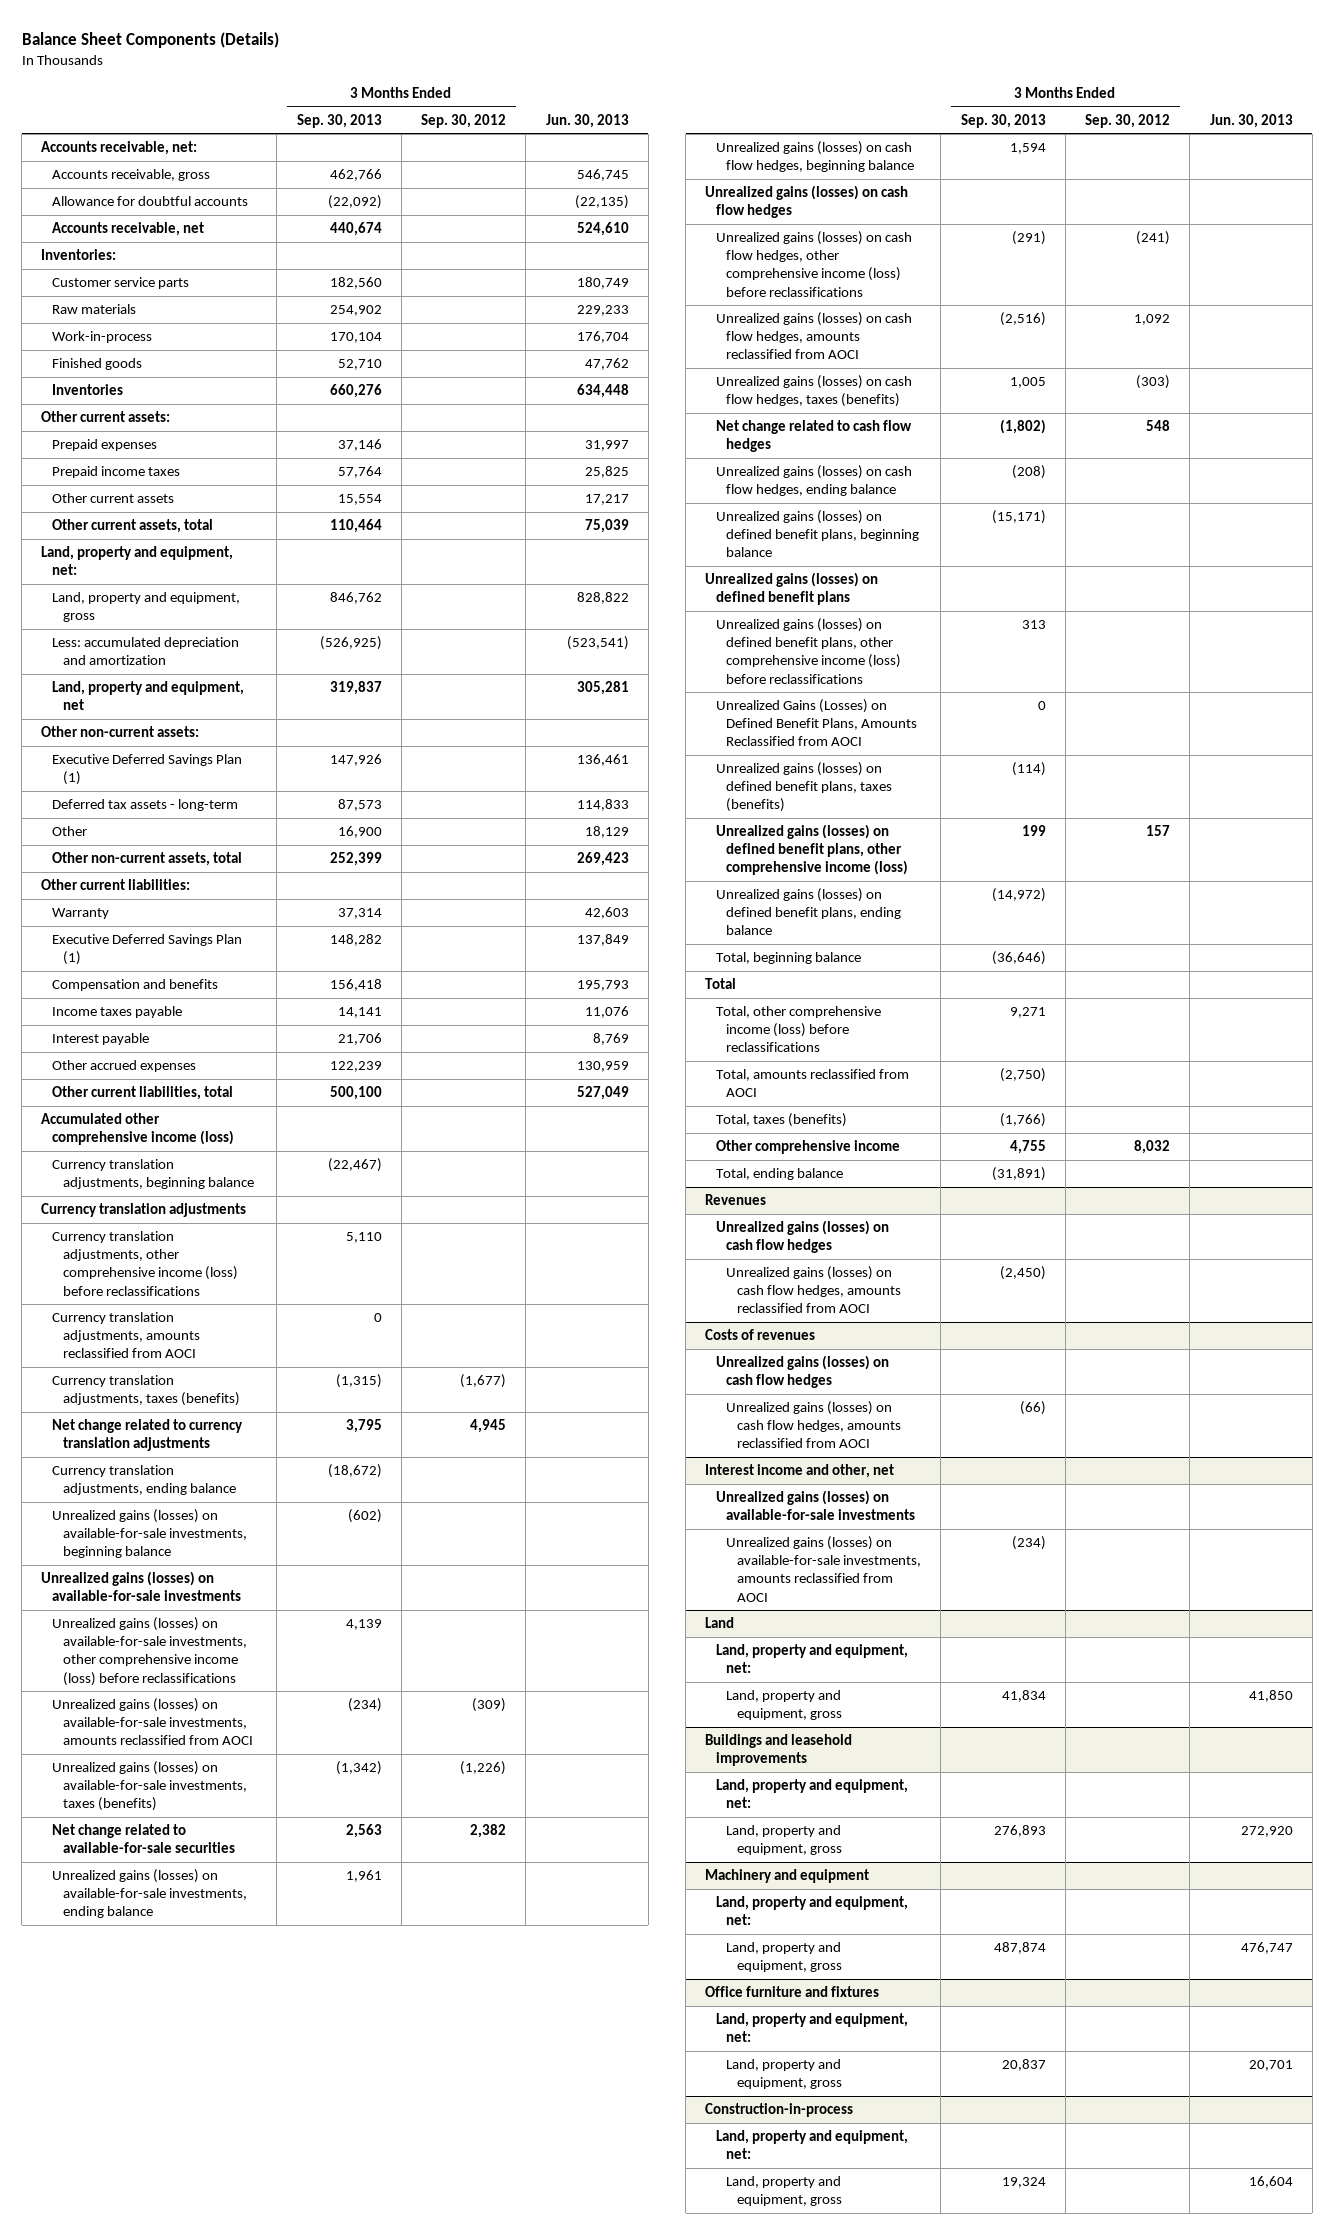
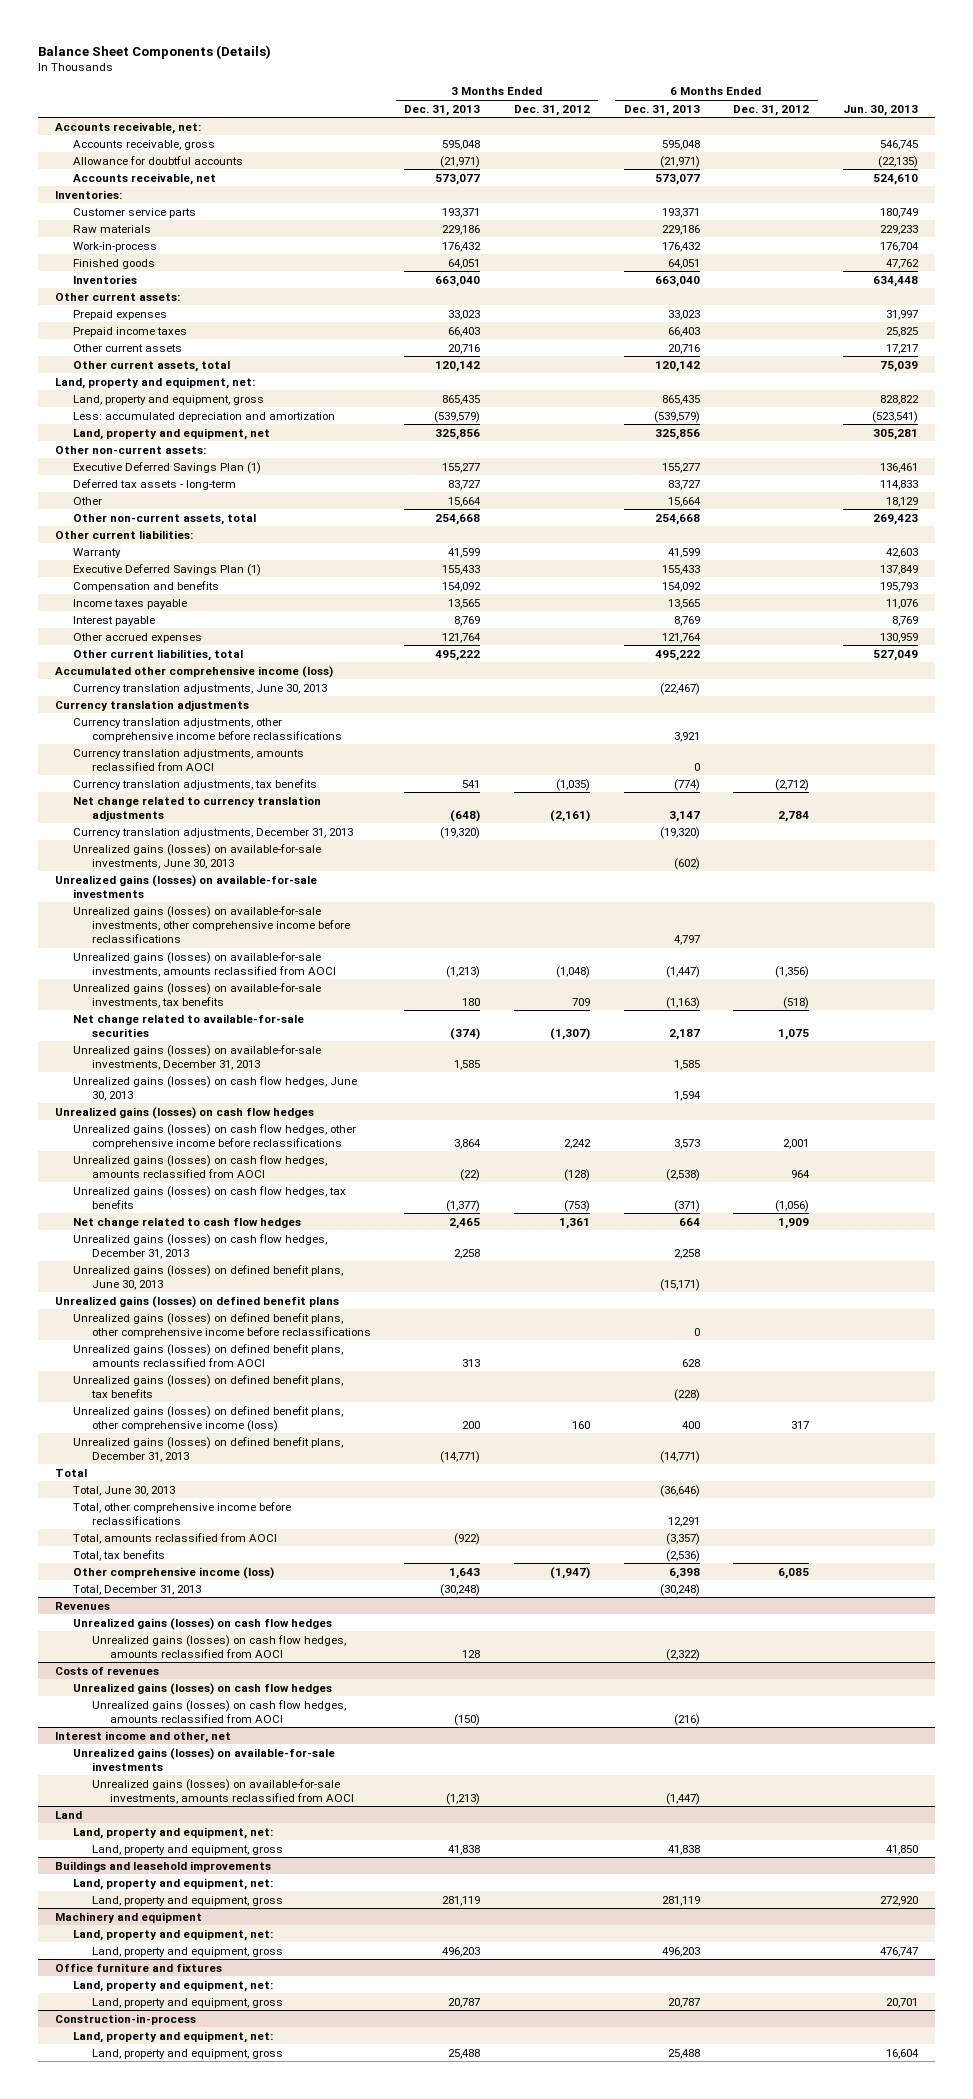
- | 3 Months Ended Sep. 30, 2013 | 3 Months Ended Sep. 30, 2012 | Jun. 30, 2013
+ | 3 Months Ended Dec. 31, 2013 | 3 Months Ended Dec. 31, 2012 | 6 Months Ended Dec. 31, 2013 | 6 Months Ended Dec. 31, 2012 | Jun. 30, 2013
- Currency translation adjustments, beginning balance | (22,467) | |
+ Currency translation adjustments, June 30, 2013 | | | (22,467) | |
- Currency translation adjustments, other comprehensive income (loss) before reclassifications | 5,110 | |
+ Currency translation adjustments, other comprehensive income before reclassifications | | | 3,921 | |
- Currency translation adjustments, taxes (benefits) | (1,315) | (1,677) |
+ Currency translation adjustments, tax benefits | 541 | (1,035) | (774) | (2,712) |
- Currency translation adjustments, ending balance | (18,672) | |
- Unrealized gains (losses) on available-for-sale investments, beginning balance | (602) | |
+ Currency translation adjustments, December 31, 2013 | (19,320) | | (19,320) | |
+ Unrealized gains (losses) on available-for-sale investments, June 30, 2013 | | | (602) | |
- Unrealized gains (losses) on available-for-sale investments, other comprehensive income (loss) before reclassifications | 4,139 | |
+ Unrealized gains (losses) on available-for-sale investments, other comprehensive income before reclassifications | | | 4,797 | |
- Unrealized gains (losses) on available-for-sale investments, taxes (benefits) | (1,342) | (1,226) |
+ Unrealized gains (losses) on available-for-sale investments, tax benefits | 180 | 709 | (1,163) | (518) |
- Unrealized gains (losses) on available-for-sale investments, ending balance | 1,961 | |
- Unrealized gains (losses) on cash flow hedges, beginning balance | 1,594 | |
+ Unrealized gains (losses) on available-for-sale investments, December 31, 2013 | 1,585 | | 1,585 | |
+ Unrealized gains (losses) on cash flow hedges, June 30, 2013 | | | 1,594 | |
- Unrealized gains (losses) on cash flow hedges, other comprehensive income (loss) before reclassifications | (291) | (241) |
+ Unrealized gains (losses) on cash flow hedges, other comprehensive income before reclassifications | 3,864 | 2,242 | 3,573 | 2,001 |
- Unrealized gains (losses) on cash flow hedges, taxes (benefits) | 1,005 | (303) |
+ Unrealized gains (losses) on cash flow hedges, tax benefits | (1,377) | (753) | (371) | (1,056) |
- Unrealized gains (losses) on cash flow hedges, ending balance | (208) | |
- Unrealized gains (losses) on defined benefit plans, beginning balance | (15,171) | |
+ Unrealized gains (losses) on cash flow hedges, December 31, 2013 | 2,258 | | 2,258 | |
+ Unrealized gains (losses) on defined benefit plans, June 30, 2013 | | | (15,171) | |
- Unrealized gains (losses) on defined benefit plans, other comprehensive income (loss) before reclassifications | 313 | |
- Unrealized Gains (Losses) on Defined Benefit Plans, Amounts Reclassified from AOCI | 0 | |
- Unrealized gains (losses) on defined benefit plans, taxes (benefits) | (114) | |
+ Unrealized gains (losses) on defined benefit plans, other comprehensive income before reclassifications | | | 0 | |
+ Unrealized gains (losses) on defined benefit plans, amounts reclassified from AOCI | 313 | | 628 | |
+ Unrealized gains (losses) on defined benefit plans, tax benefits | | | (228) | |
- Unrealized gains (losses) on defined benefit plans, ending balance | (14,972) | |
- Total, beginning balance | (36,646) | |
+ Unrealized gains (losses) on defined benefit plans, December 31, 2013 | (14,771) | | (14,771) | |
- Total, other comprehensive income (loss) before reclassifications | 9,271 | |
+ Total, June 30, 2013 | | | (36,646) | |
+ Total, other comprehensive income before reclassifications | | | 12,291 | |
- Total, taxes (benefits) | (1,766) | |
- Other comprehensive income | 4,755 | 8,032 |
- Total, ending balance | (31,891) | |
+ Total, tax benefits | | | (2,536) | |
+ Other comprehensive income (loss) | 1,643 | (1,947) | 6,398 | 6,085 |
+ Total, December 31, 2013 | (30,248) | | (30,248) | |

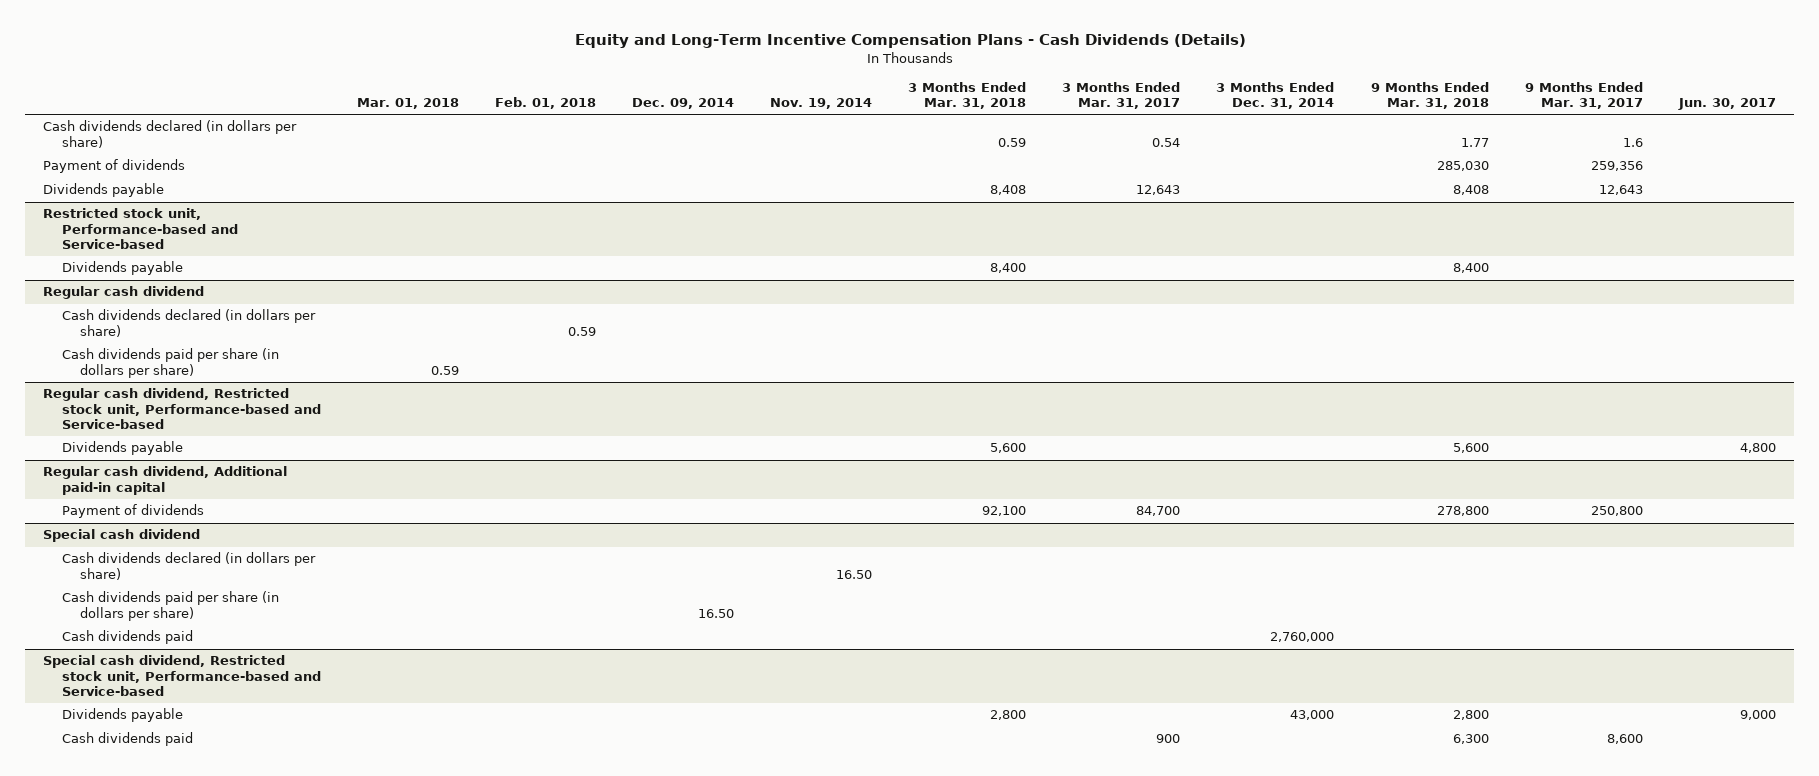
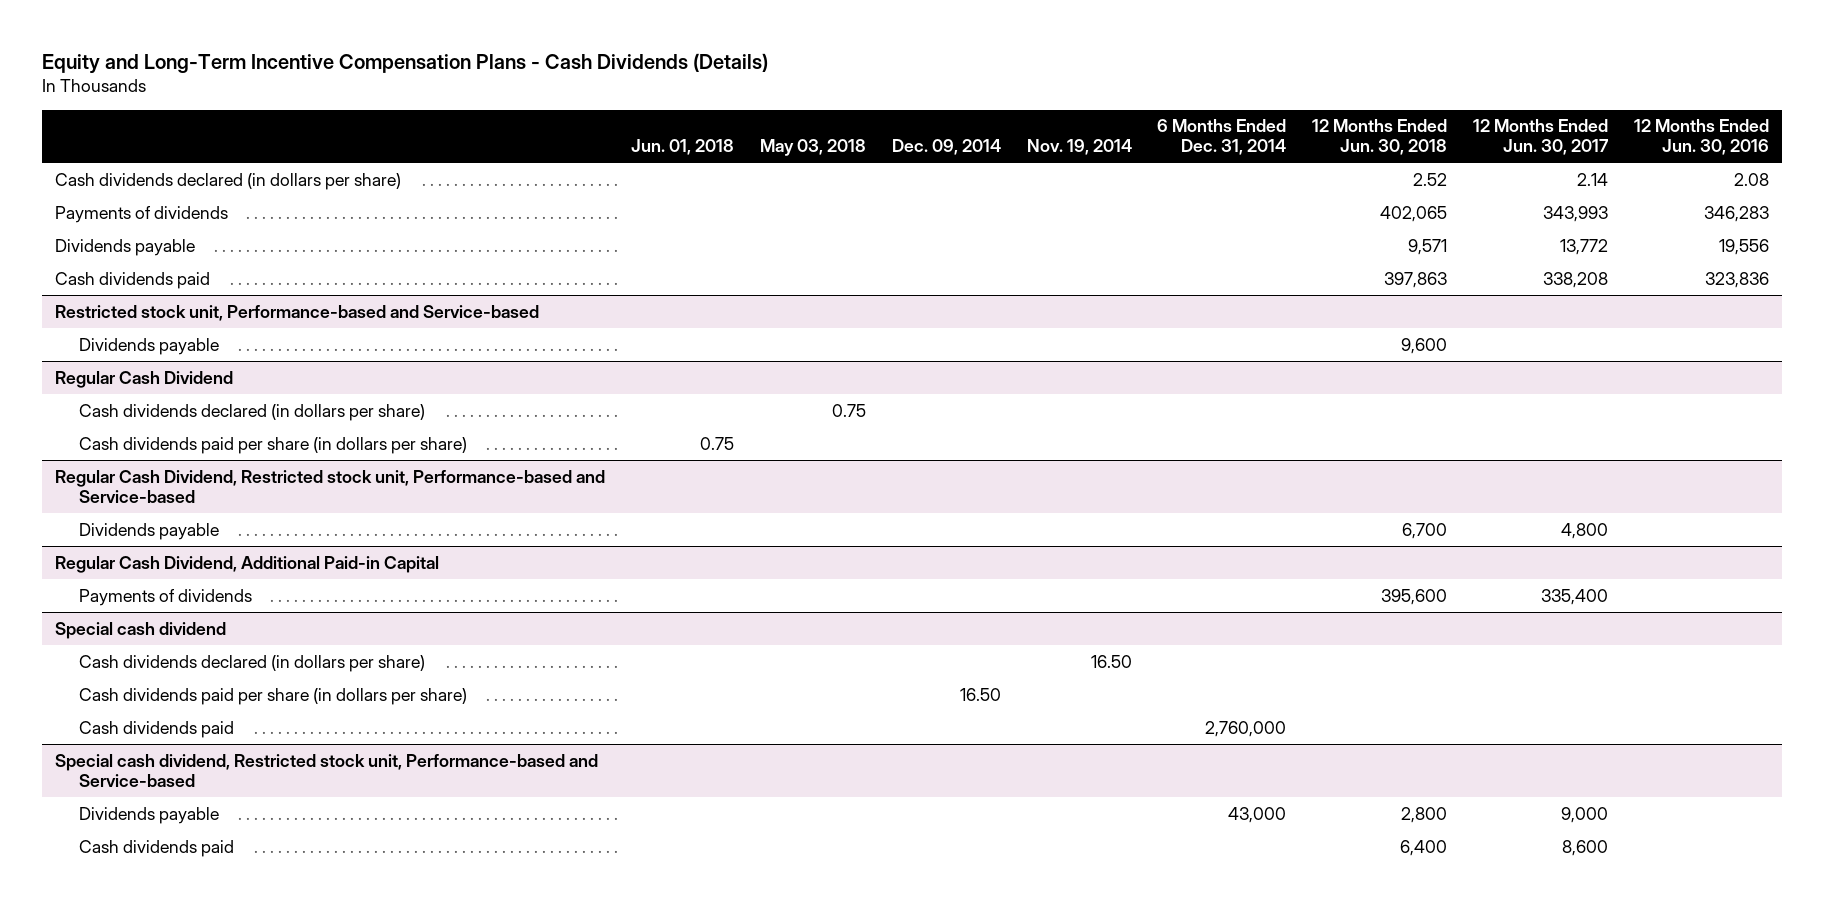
- | Mar. 01, 2018 | Feb. 01, 2018 | Dec. 09, 2014 | Nov. 19, 2014 | 3 Months Ended Mar. 31, 2018 | 3 Months Ended Mar. 31, 2017 | 3 Months Ended Dec. 31, 2014 | 9 Months Ended Mar. 31, 2018 | 9 Months Ended Mar. 31, 2017 | Jun. 30, 2017
+ | Jun. 01, 2018 | May 03, 2018 | Dec. 09, 2014 | Nov. 19, 2014 | 6 Months Ended Dec. 31, 2014 | 12 Months Ended Jun. 30, 2018 | 12 Months Ended Jun. 30, 2017 | 12 Months Ended Jun. 30, 2016
- Payment of dividends | | | | | | | | 285,030 | 259,356 |
+ Payments of dividends | | | | | | 402,065 | 343,993 | 346,283
+ Cash dividends paid | | | | | | 397,863 | 338,208 | 323,836
- Regular cash dividend
+ Regular Cash Dividend
- Regular cash dividend, Restricted stock unit, Performance-based and Service-based
+ Regular Cash Dividend, Restricted stock unit, Performance-based and Service-based
- Regular cash dividend, Additional paid-in capital
- Payment of dividends | | | | | 92,100 | 84,700 | | 278,800 | 250,800 |
+ Regular Cash Dividend, Additional Paid-in Capital
+ Payments of dividends | | | | | | 395,600 | 335,400 |

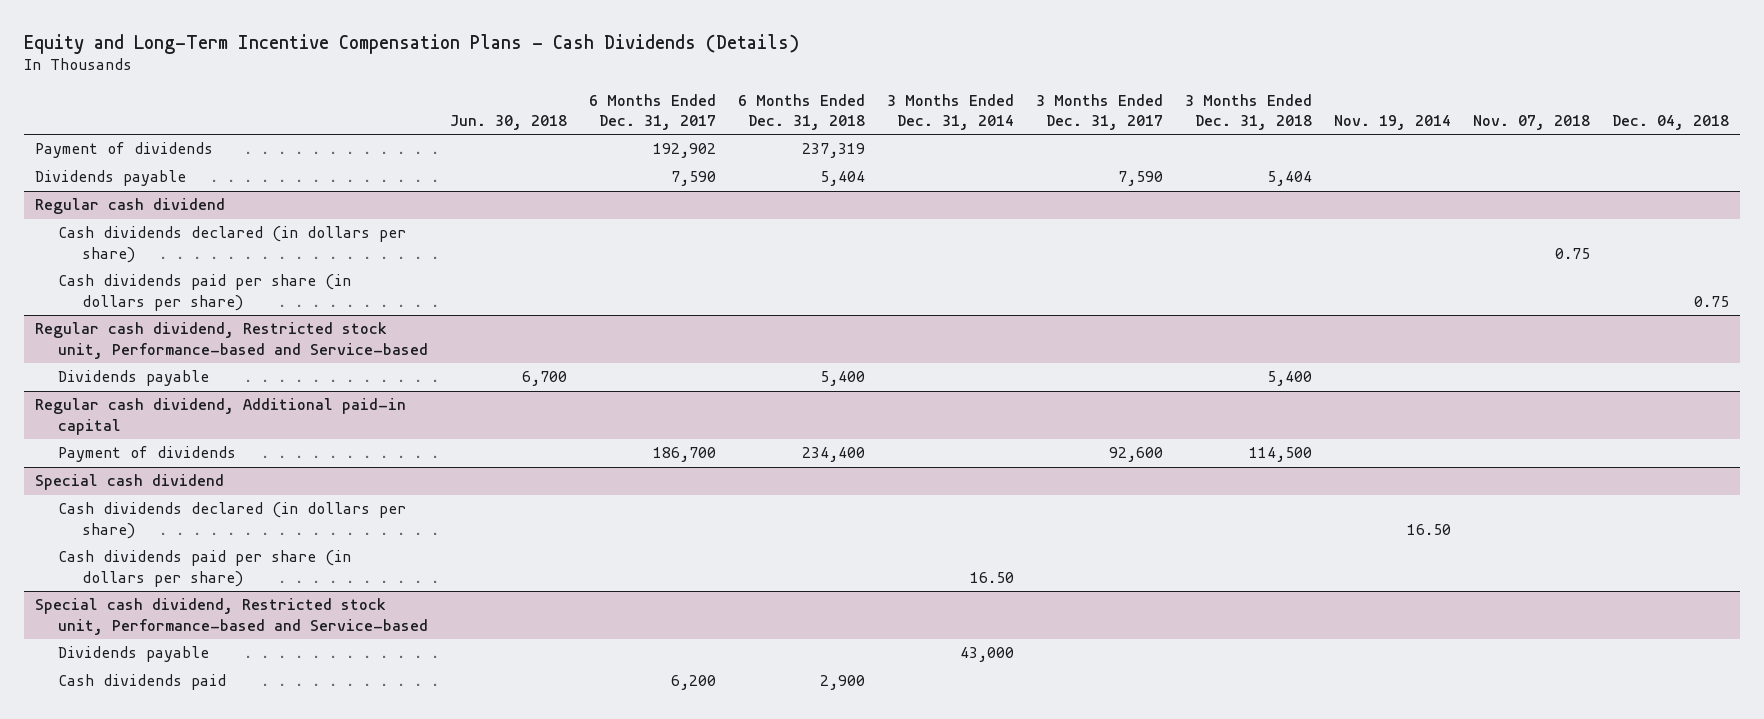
- | Jun. 01, 2018 | May 03, 2018 | Dec. 09, 2014 | Nov. 19, 2014 | 6 Months Ended Dec. 31, 2014 | 12 Months Ended Jun. 30, 2018 | 12 Months Ended Jun. 30, 2017 | 12 Months Ended Jun. 30, 2016
+ | Jun. 30, 2018 | 6 Months Ended Dec. 31, 2017 | 6 Months Ended Dec. 31, 2018 | 3 Months Ended Dec. 31, 2014 | 3 Months Ended Dec. 31, 2017 | 3 Months Ended Dec. 31, 2018 | Nov. 19, 2014 | Nov. 07, 2018 | Dec. 04, 2018
- Cash dividends declared (in dollars per share) | | | | | | 2.52 | 2.14 | 2.08
- Payments of dividends | | | | | | 402,065 | 343,993 | 346,283
+ Payment of dividends | | 192,902 | 237,319 | | | | | |
- Cash dividends paid | | | | | | 397,863 | 338,208 | 323,836
- Restricted stock unit, Performance-based and Service-based
- Dividends payable | | | | | | 9,600 | |
- Regular Cash Dividend
+ Regular cash dividend
- Regular Cash Dividend, Restricted stock unit, Performance-based and Service-based
+ Regular cash dividend, Restricted stock unit, Performance-based and Service-based
- Regular Cash Dividend, Additional Paid-in Capital
- Payments of dividends | | | | | | 395,600 | 335,400 |
+ Regular cash dividend, Additional paid-in capital
+ Payment of dividends | | 186,700 | 234,400 | | 92,600 | 114,500 | | |
@ Special cash dividend
- Cash dividends paid | | | | | 2,760,000 | | |

